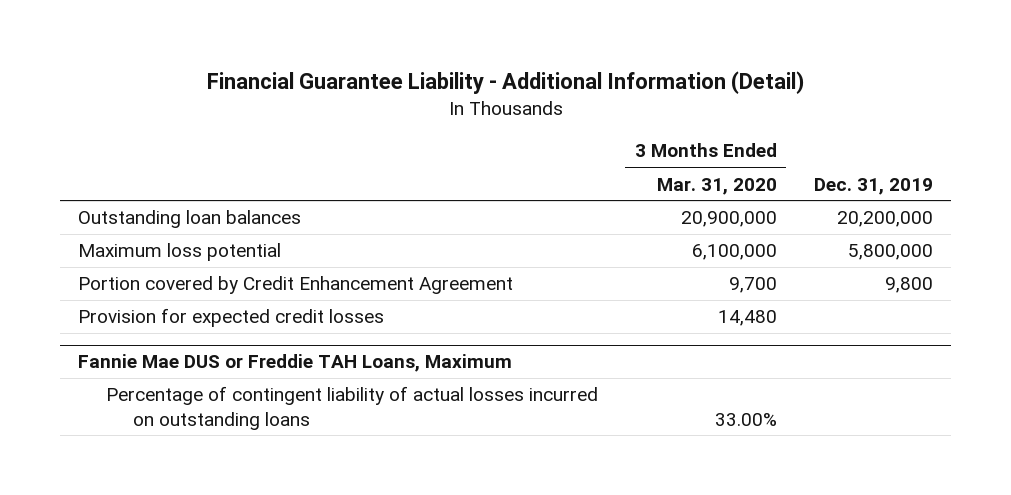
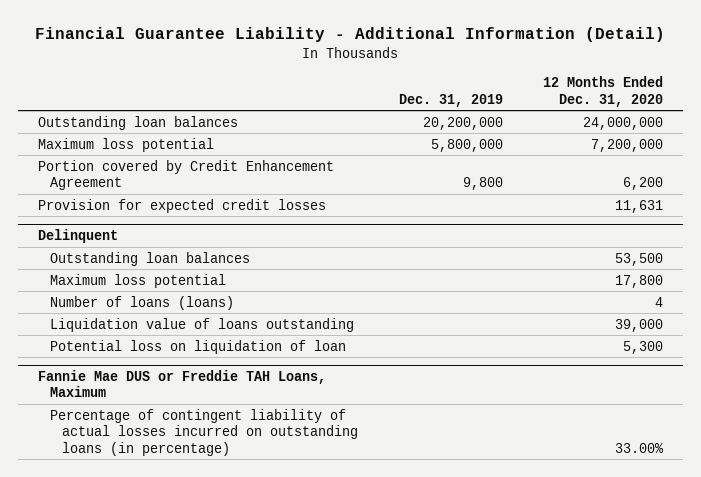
- | 3 Months Ended Mar. 31, 2020 | Dec. 31, 2019
+ | Dec. 31, 2019 | 12 Months Ended Dec. 31, 2020
+ Delinquent
+ Outstanding loan balances | | 53,500
+ Maximum loss potential | | 17,800
+ Number of loans (loans) | | 4
+ Liquidation value of loans outstanding | | 39,000
+ Potential loss on liquidation of loan | | 5,300
@ Fannie Mae DUS or Freddie TAH Loans, Maximum
- Percentage of contingent liability of actual losses incurred on outstanding loans | 33.00% |
+ Percentage of contingent liability of actual losses incurred on outstanding loans (in percentage) | | 33.00%

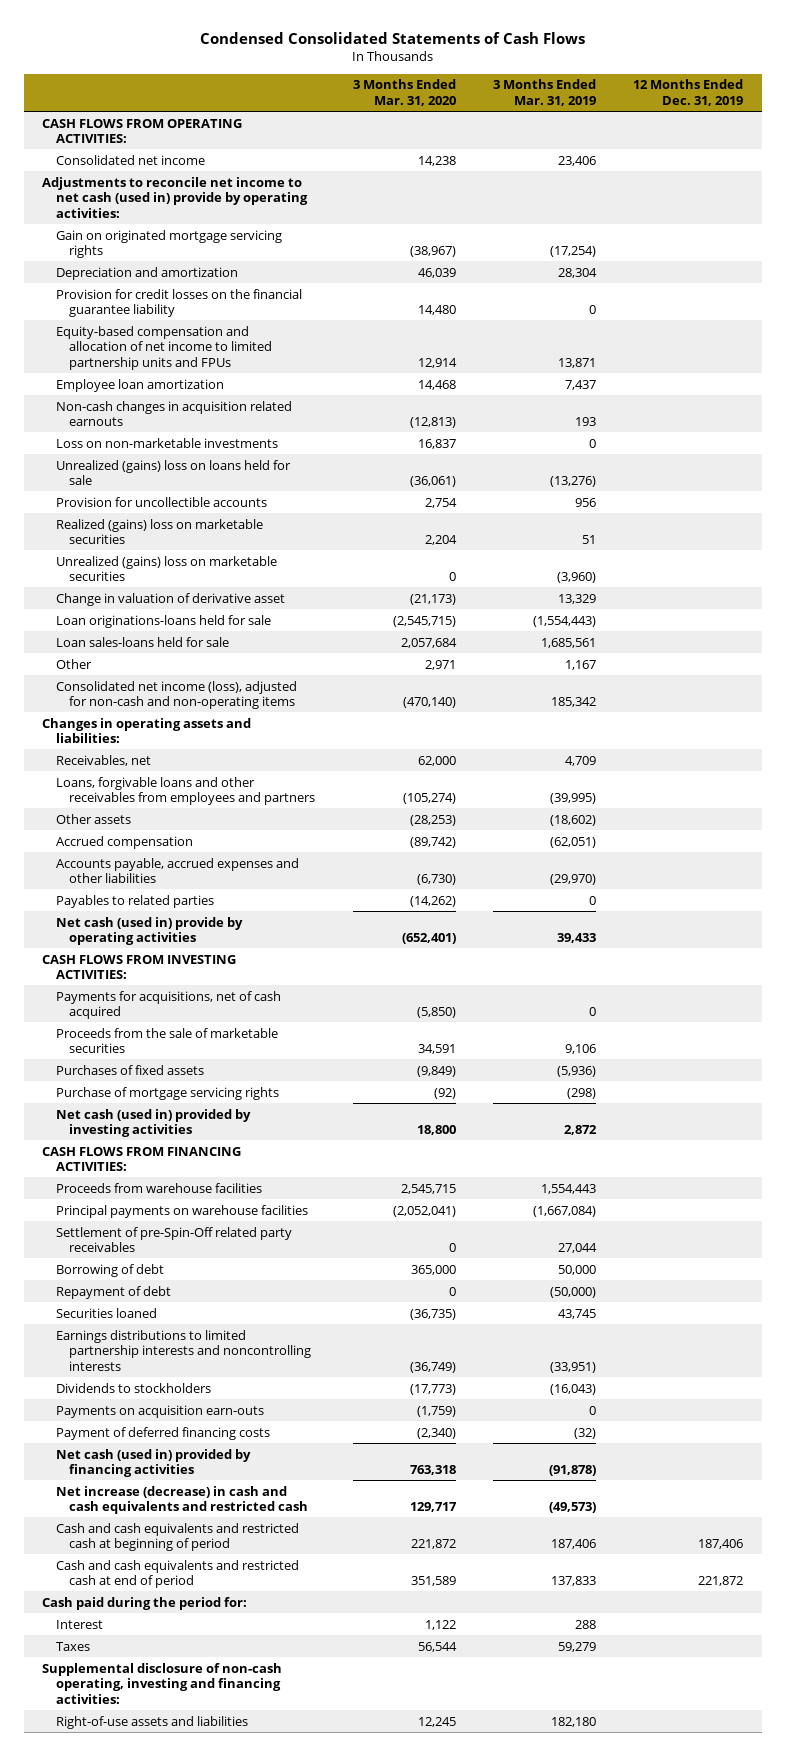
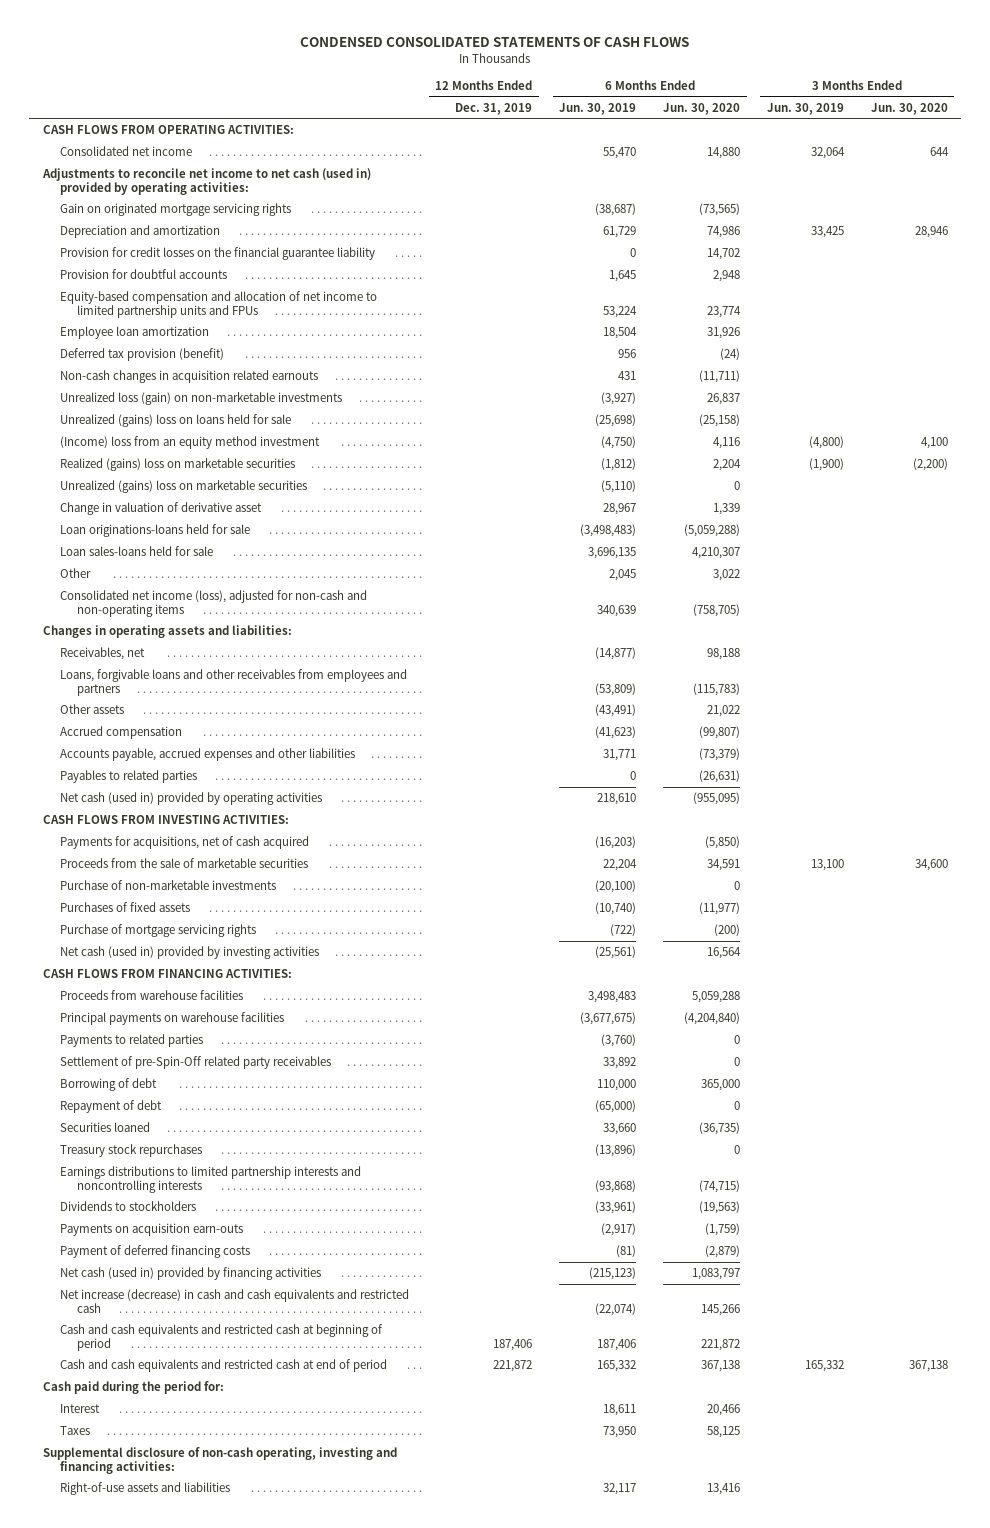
- Condensed Consolidated Statements of Cash Flows
+ CONDENSED CONSOLIDATED STATEMENTS OF CASH FLOWS
- | 3 Months Ended Mar. 31, 2020 | 3 Months Ended Mar. 31, 2019 | 12 Months Ended Dec. 31, 2019
+ | 12 Months Ended Dec. 31, 2019 | 6 Months Ended Jun. 30, 2019 | 6 Months Ended Jun. 30, 2020 | 3 Months Ended Jun. 30, 2019 | 3 Months Ended Jun. 30, 2020
- Adjustments to reconcile net income to net cash (used in) provide by operating activities:
+ Adjustments to reconcile net income to net cash (used in) provided by operating activities:
+ Provision for doubtful accounts | | 1,645 | 2,948 | |
+ Deferred tax provision (benefit) | | 956 | (24) | |
- Loss on non-marketable investments | 16,837 | 0 |
+ Unrealized loss (gain) on non-marketable investments | | (3,927) | 26,837 | |
- Provision for uncollectible accounts | 2,754 | 956 |
+ (Income) loss from an equity method investment | | (4,750) | 4,116 | (4,800) | 4,100
- Net cash (used in) provide by operating activities | (652,401) | 39,433 |
+ Net cash (used in) provided by operating activities | | 218,610 | (955,095) | |
+ Purchase of non-marketable investments | | (20,100) | 0 | |
+ Payments to related parties | | (3,760) | 0 | |
+ Treasury stock repurchases | | (13,896) | 0 | |

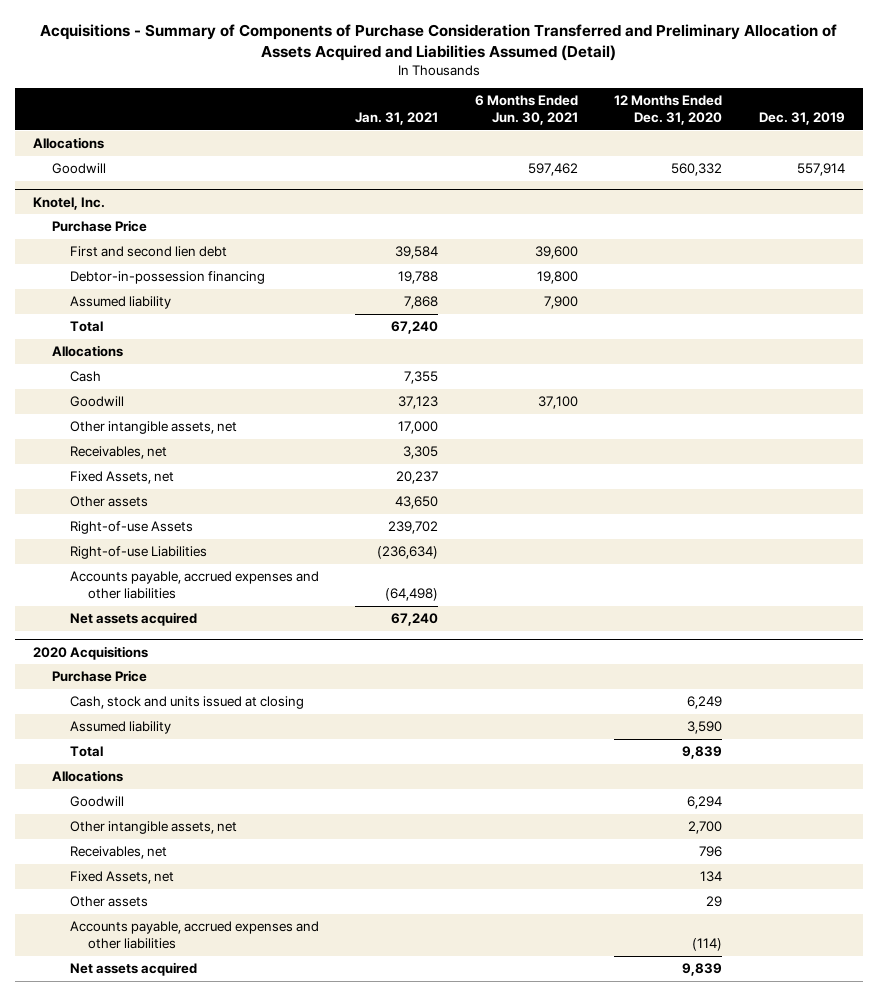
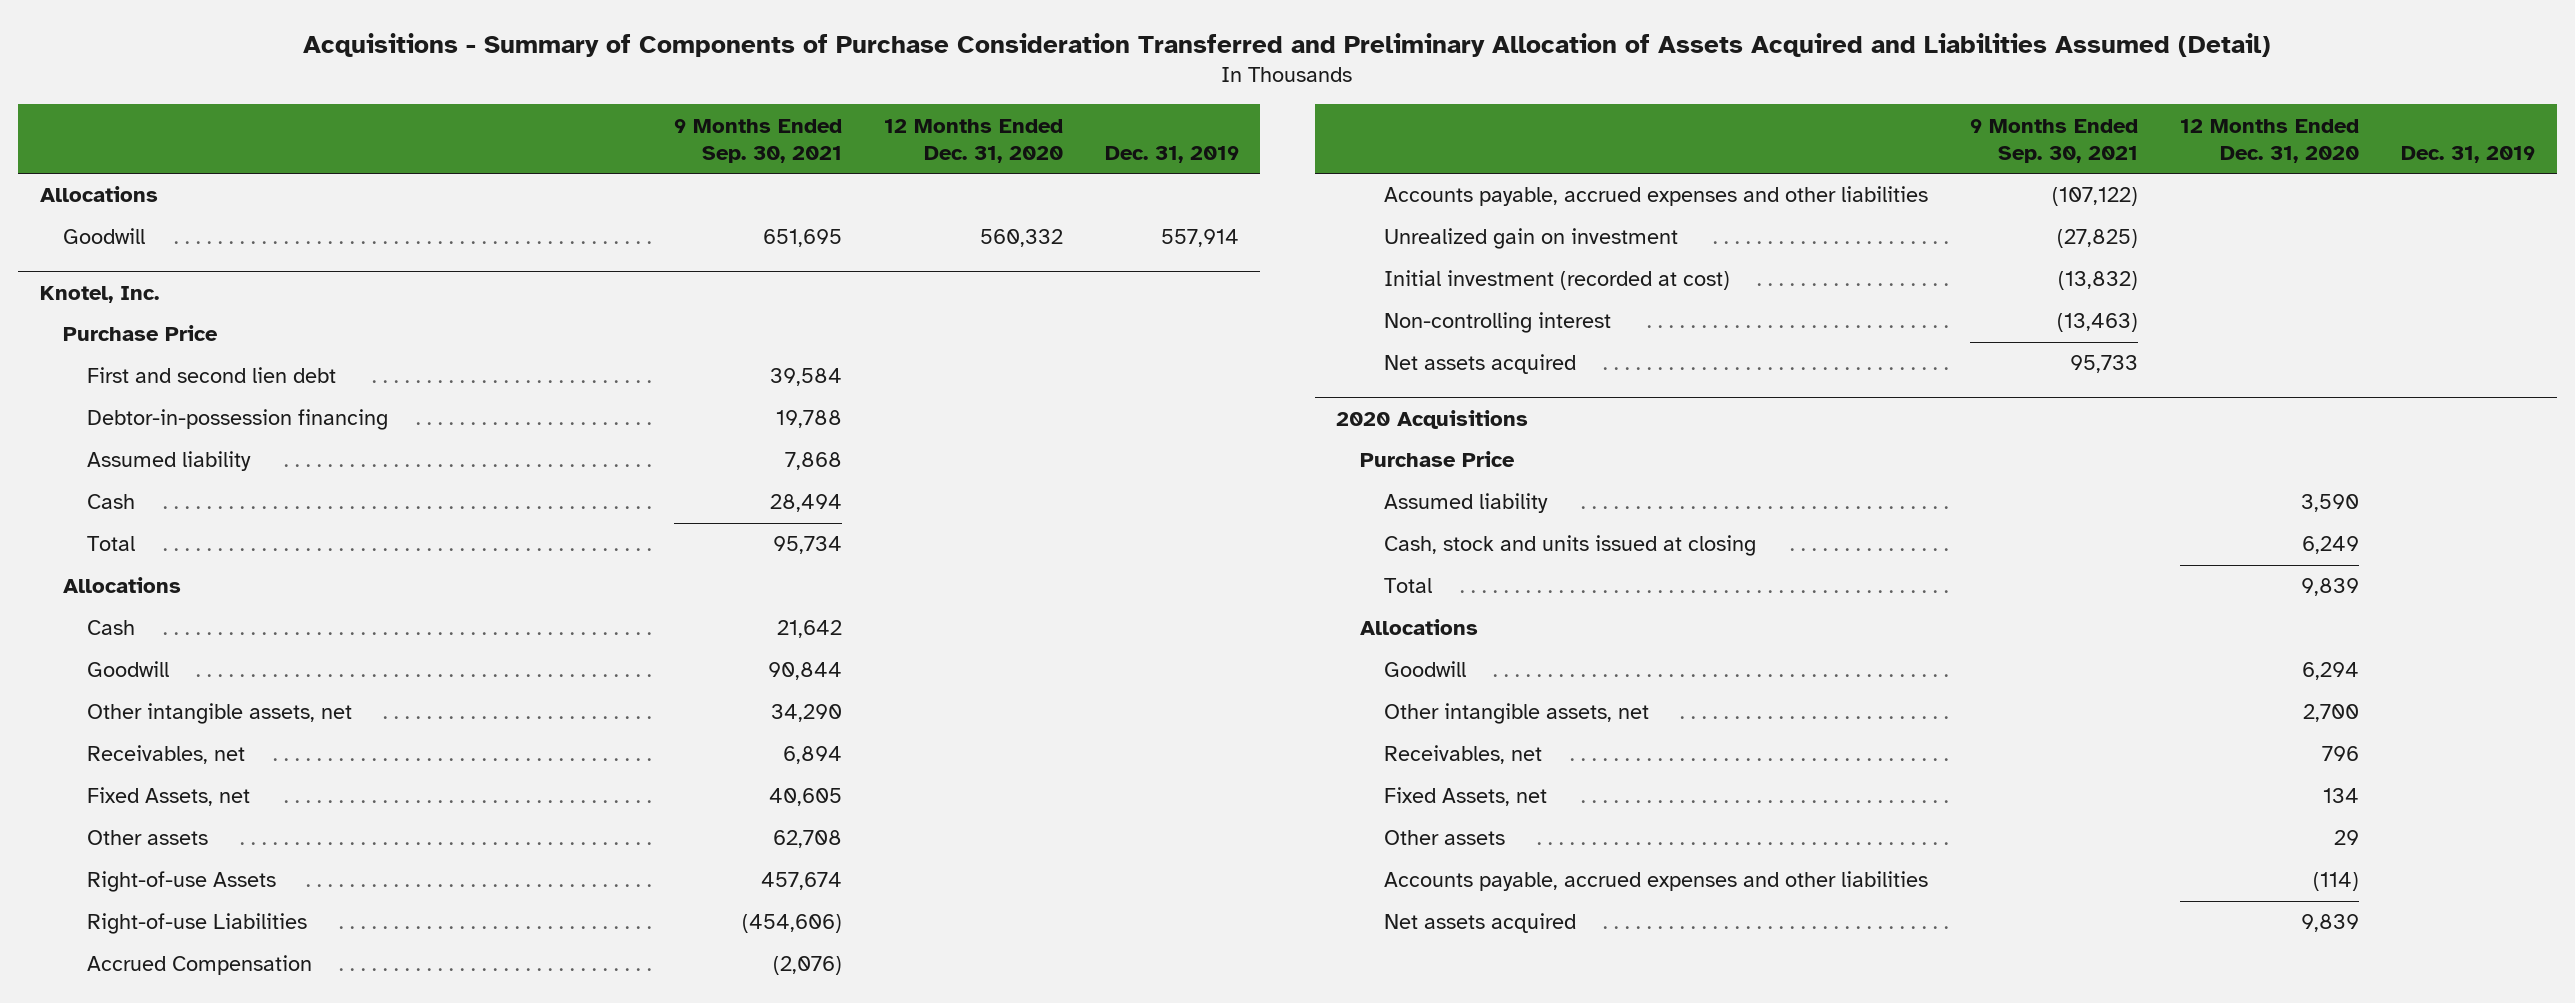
- | Jan. 31, 2021 | 6 Months Ended Jun. 30, 2021 | 12 Months Ended Dec. 31, 2020 | Dec. 31, 2019
+ | 9 Months Ended Sep. 30, 2021 | 12 Months Ended Dec. 31, 2020 | Dec. 31, 2019
@ Knotel, Inc.
+ Cash | 28,494 | |
+ Accrued Compensation | (2,076) | |
+ Unrealized gain on investment | (27,825) | |
+ Initial investment (recorded at cost) | (13,832) | |
+ Non-controlling interest | (13,463) | |
@ 2020 Acquisitions
moved down: Cash, stock and units issued at closing | | 6,249 |

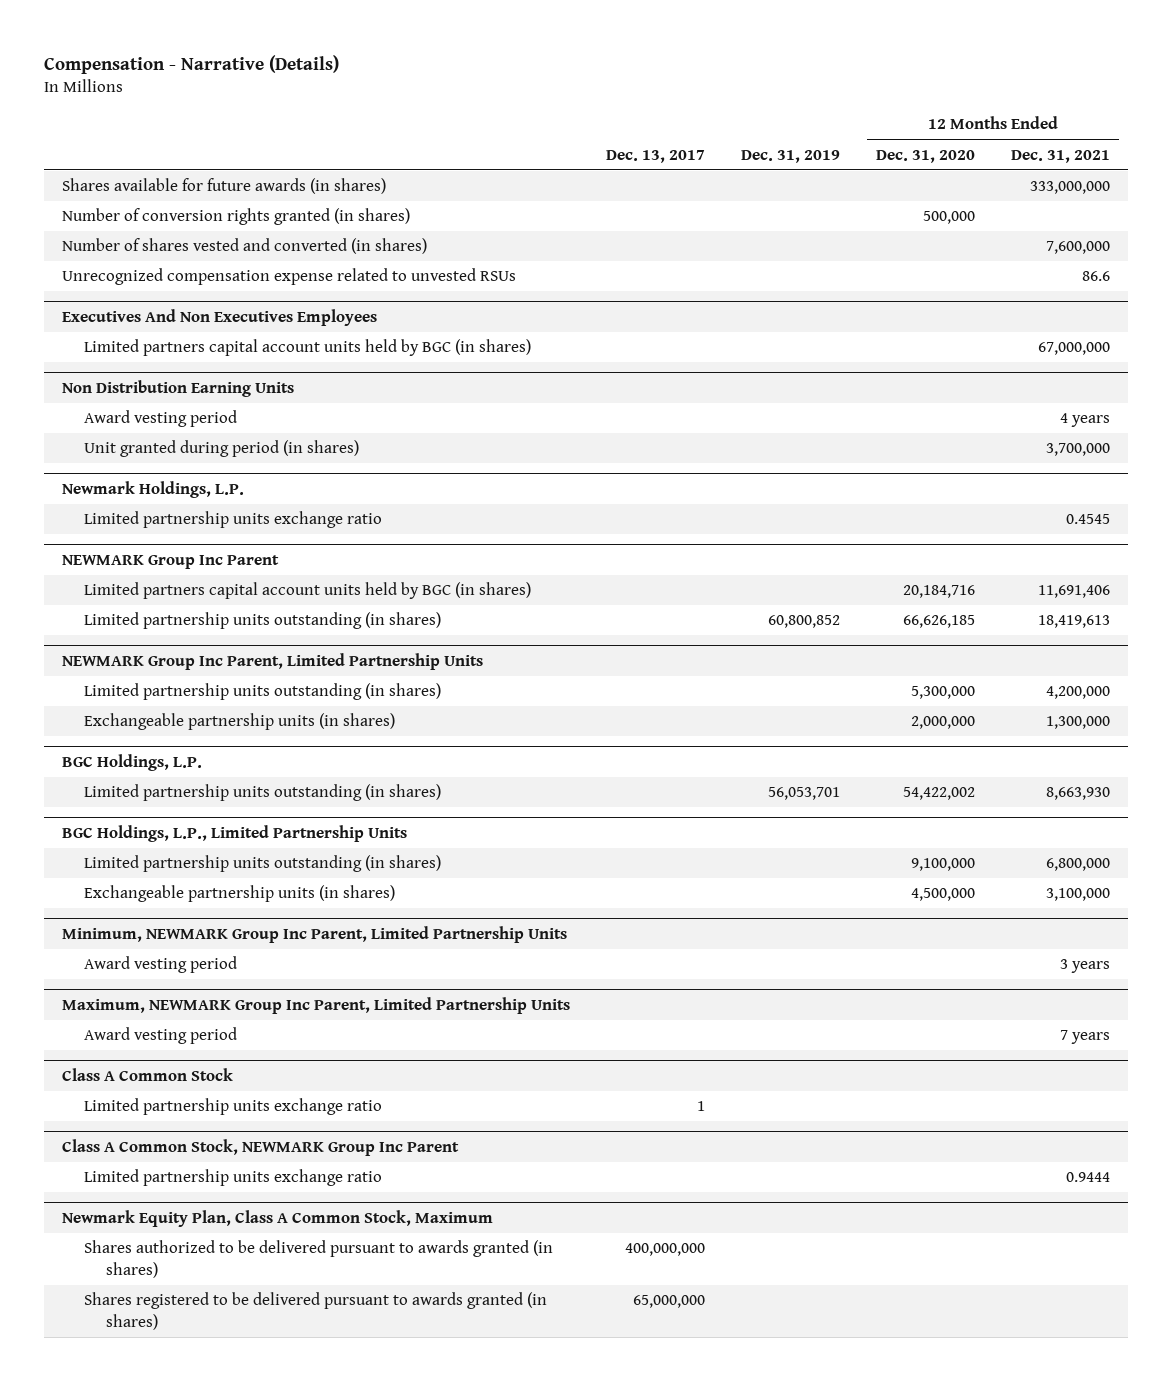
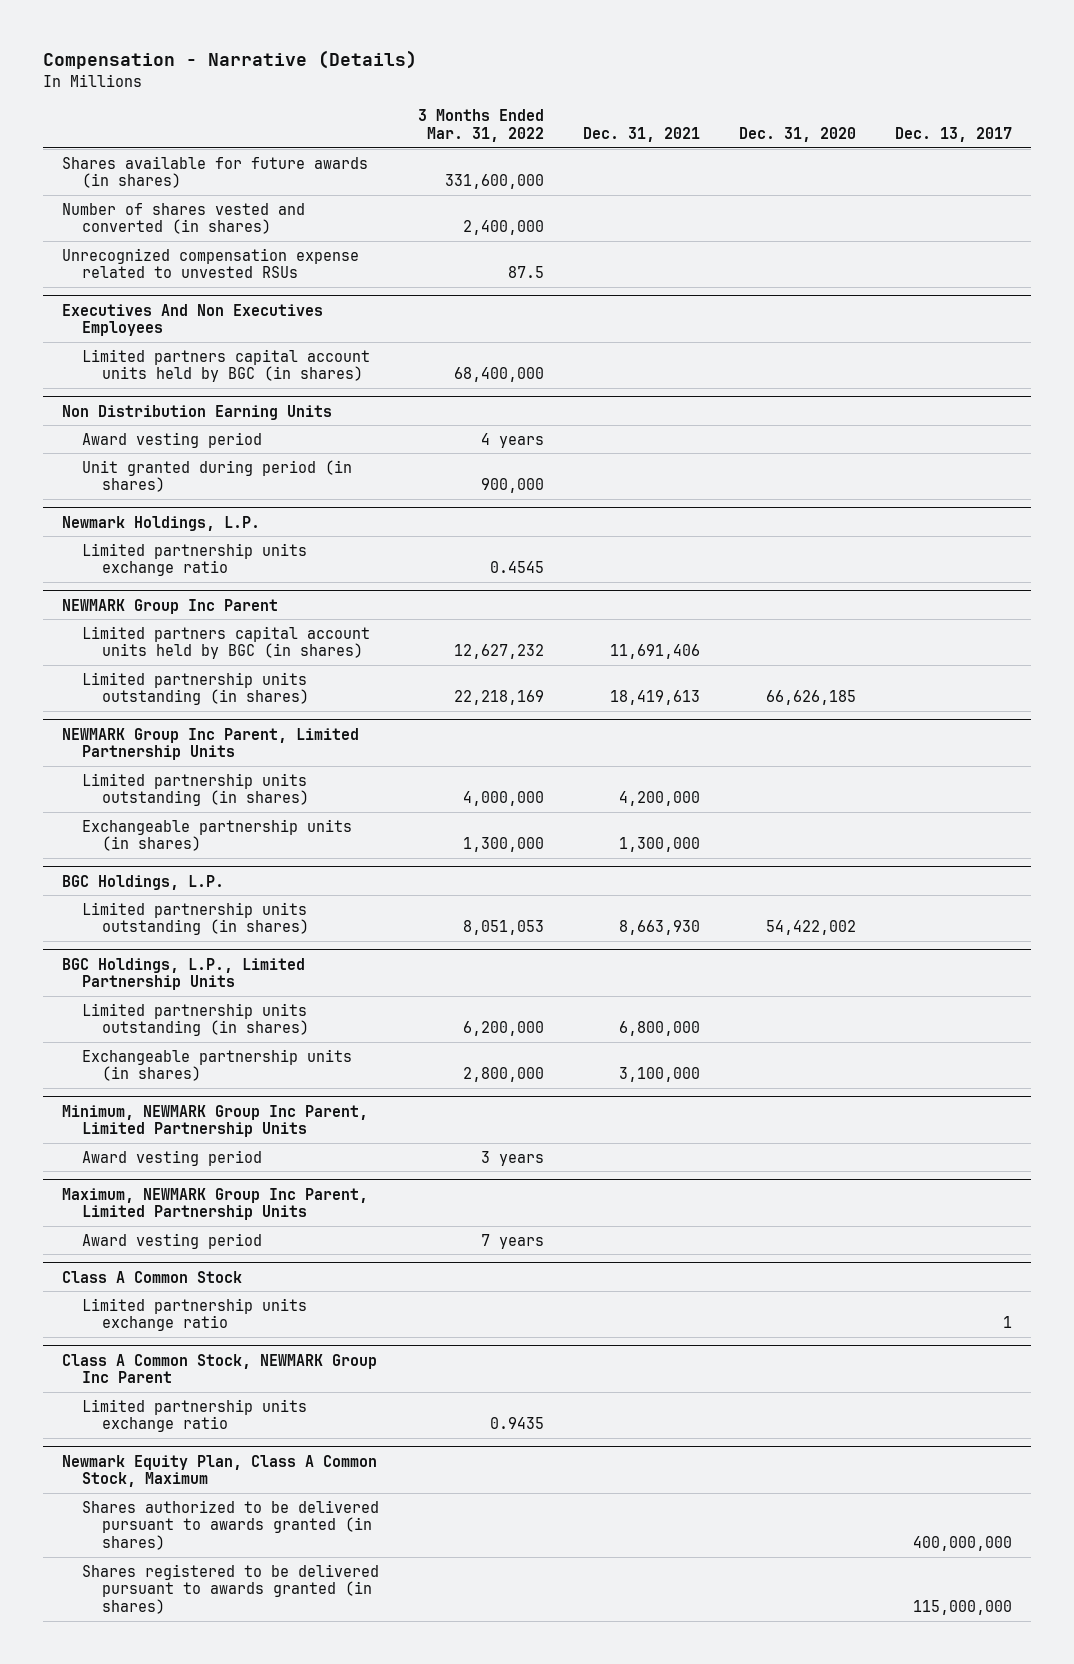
- | Dec. 13, 2017 | Dec. 31, 2019 | 12 Months Ended Dec. 31, 2020 | 12 Months Ended Dec. 31, 2021
+ | 3 Months Ended Mar. 31, 2022 | Dec. 31, 2021 | Dec. 31, 2020 | Dec. 13, 2017
- Number of conversion rights granted (in shares) | | | 500,000 |
@ Newmark Equity Plan, Class A Common Stock, Maximum
- Shares registered to be delivered pursuant to awards granted (in shares) | 65,000,000 | | |
+ Shares registered to be delivered pursuant to awards granted (in shares) | | | | 115,000,000

